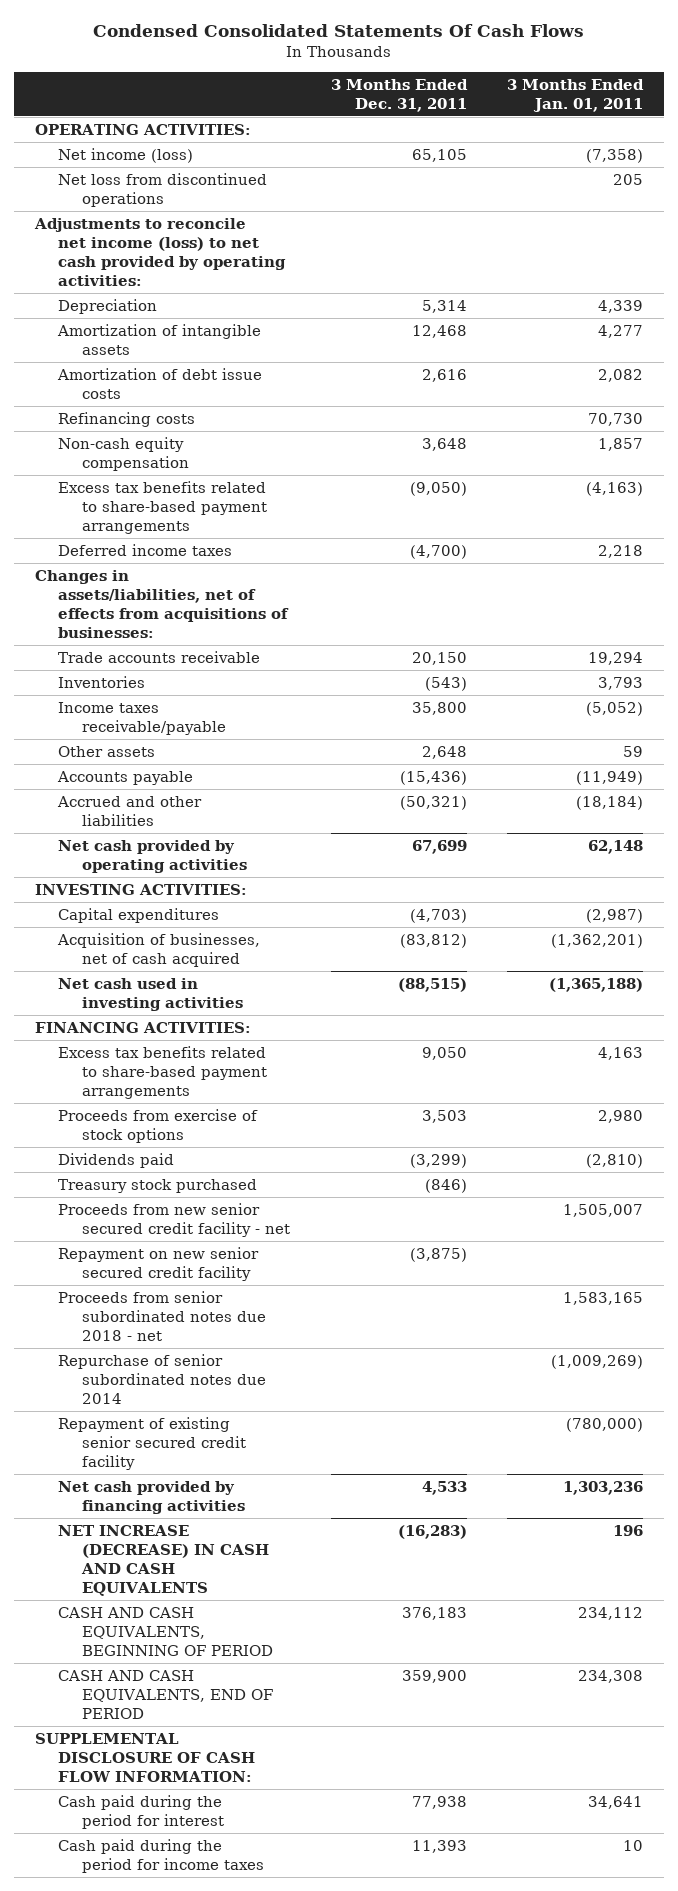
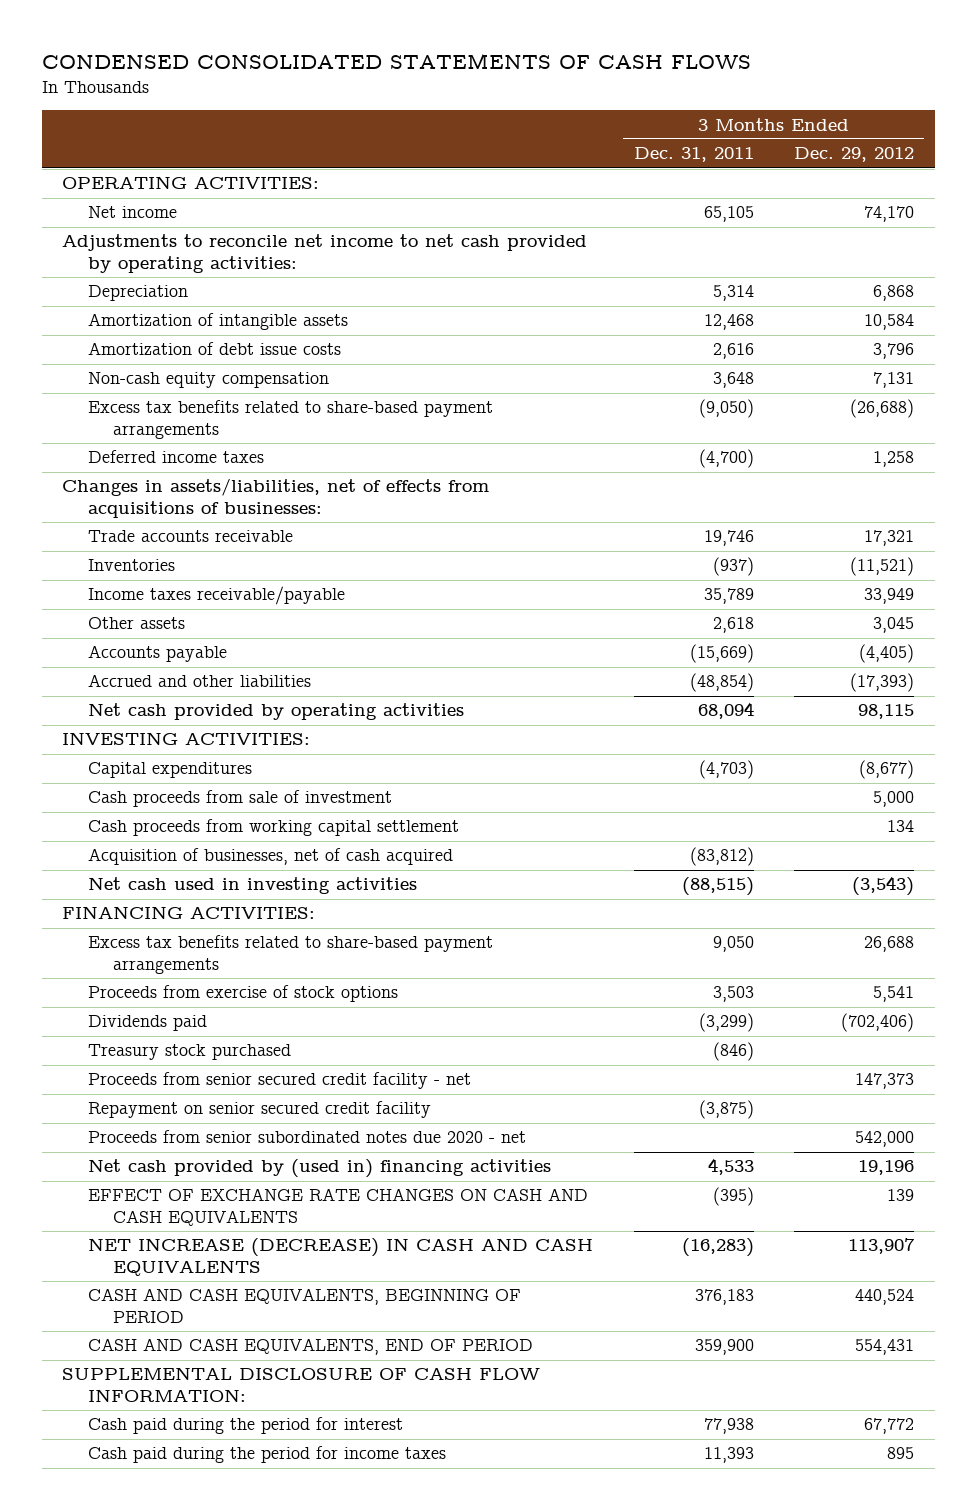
- Condensed Consolidated Statements Of Cash Flows
+ CONDENSED CONSOLIDATED STATEMENTS OF CASH FLOWS
- | 3 Months Ended Dec. 31, 2011 | 3 Months Ended Jan. 01, 2011
+ | 3 Months Ended Dec. 31, 2011 | 3 Months Ended Dec. 29, 2012
- Net income (loss) | 65,105 | (7,358)
- Net loss from discontinued operations | | 205
- Adjustments to reconcile net income (loss) to net cash provided by operating activities:
+ Net income | 65,105 | 74,170
+ Adjustments to reconcile net income to net cash provided by operating activities:
- Refinancing costs | | 70,730
- Trade accounts receivable | 20,150 | 19,294
- Inventories | (543) | 3,793
- Income taxes receivable/payable | 35,800 | (5,052)
- Other assets | 2,648 | 59
- Accounts payable | (15,436) | (11,949)
- Accrued and other liabilities | (50,321) | (18,184)
- Net cash provided by operating activities | 67,699 | 62,148
+ Trade accounts receivable | 19,746 | 17,321
+ Inventories | (937) | (11,521)
+ Income taxes receivable/payable | 35,789 | 33,949
+ Other assets | 2,618 | 3,045
+ Accounts payable | (15,669) | (4,405)
+ Accrued and other liabilities | (48,854) | (17,393)
+ Net cash provided by operating activities | 68,094 | 98,115
+ Cash proceeds from sale of investment | | 5,000
+ Cash proceeds from working capital settlement | | 134
- Proceeds from new senior secured credit facility - net | | 1,505,007
- Repayment on new senior secured credit facility | (3,875) |
- Proceeds from senior subordinated notes due 2018 - net | | 1,583,165
- Repurchase of senior subordinated notes due 2014 | | (1,009,269)
- Repayment of existing senior secured credit facility | | (780,000)
- Net cash provided by financing activities | 4,533 | 1,303,236
+ Proceeds from senior secured credit facility - net | | 147,373
+ Repayment on senior secured credit facility | (3,875) |
+ Proceeds from senior subordinated notes due 2020 - net | | 542,000
+ Net cash provided by (used in) financing activities | 4,533 | 19,196
+ EFFECT OF EXCHANGE RATE CHANGES ON CASH AND CASH EQUIVALENTS | (395) | 139

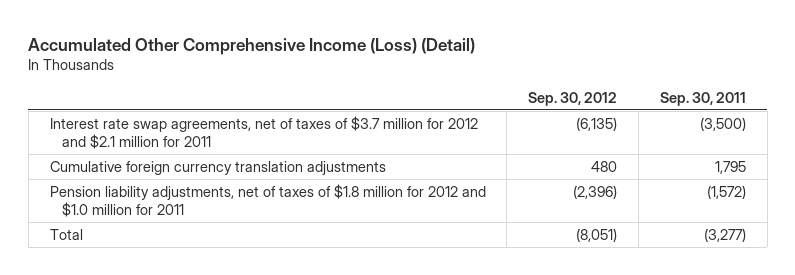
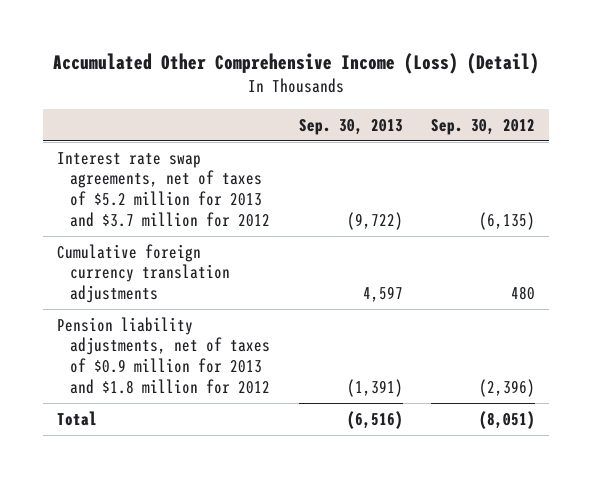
- | Sep. 30, 2012 | Sep. 30, 2011
+ | Sep. 30, 2013 | Sep. 30, 2012
- Interest rate swap agreements, net of taxes of $3.7 million for 2012 and $2.1 million for 2011 | (6,135) | (3,500)
+ Interest rate swap agreements, net of taxes of $5.2 million for 2013 and $3.7 million for 2012 | (9,722) | (6,135)
- Pension liability adjustments, net of taxes of $1.8 million for 2012 and $1.0 million for 2011 | (2,396) | (1,572)
+ Pension liability adjustments, net of taxes of $0.9 million for 2013 and $1.8 million for 2012 | (1,391) | (2,396)

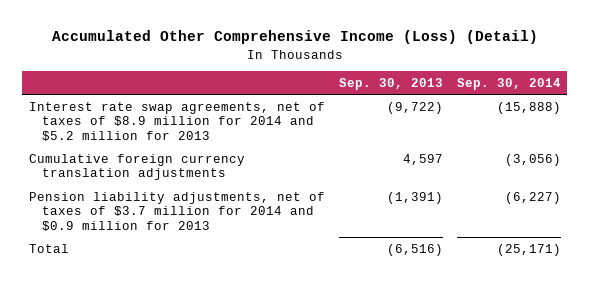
- | Sep. 30, 2013 | Sep. 30, 2012
+ | Sep. 30, 2013 | Sep. 30, 2014
- Interest rate swap agreements, net of taxes of $5.2 million for 2013 and $3.7 million for 2012 | (9,722) | (6,135)
+ Interest rate swap agreements, net of taxes of $8.9 million for 2014 and $5.2 million for 2013 | (9,722) | (15,888)
- Pension liability adjustments, net of taxes of $0.9 million for 2013 and $1.8 million for 2012 | (1,391) | (2,396)
+ Pension liability adjustments, net of taxes of $3.7 million for 2014 and $0.9 million for 2013 | (1,391) | (6,227)

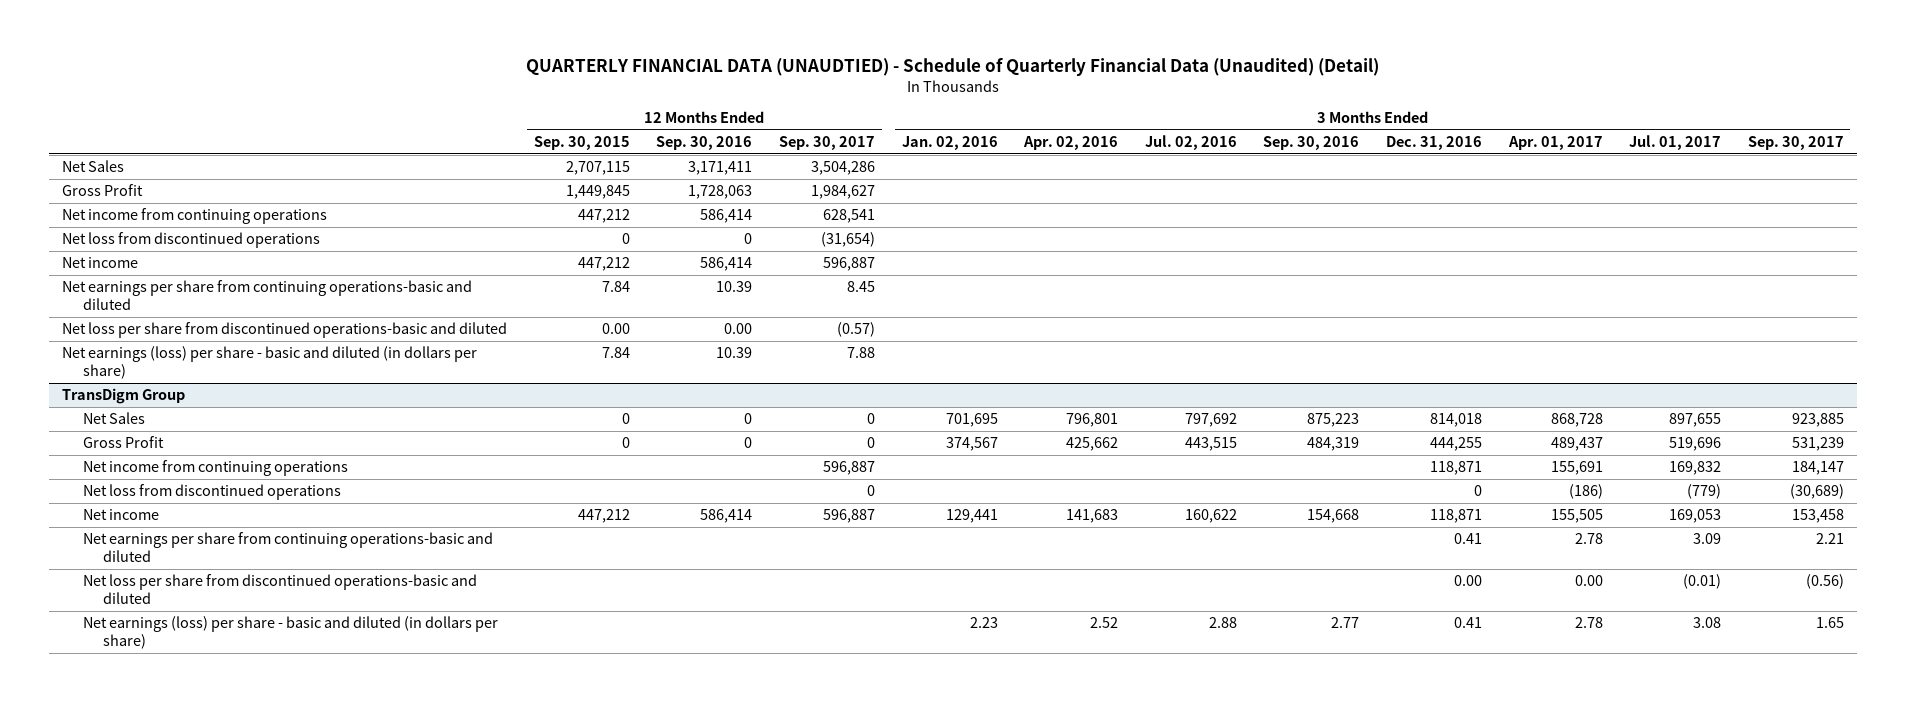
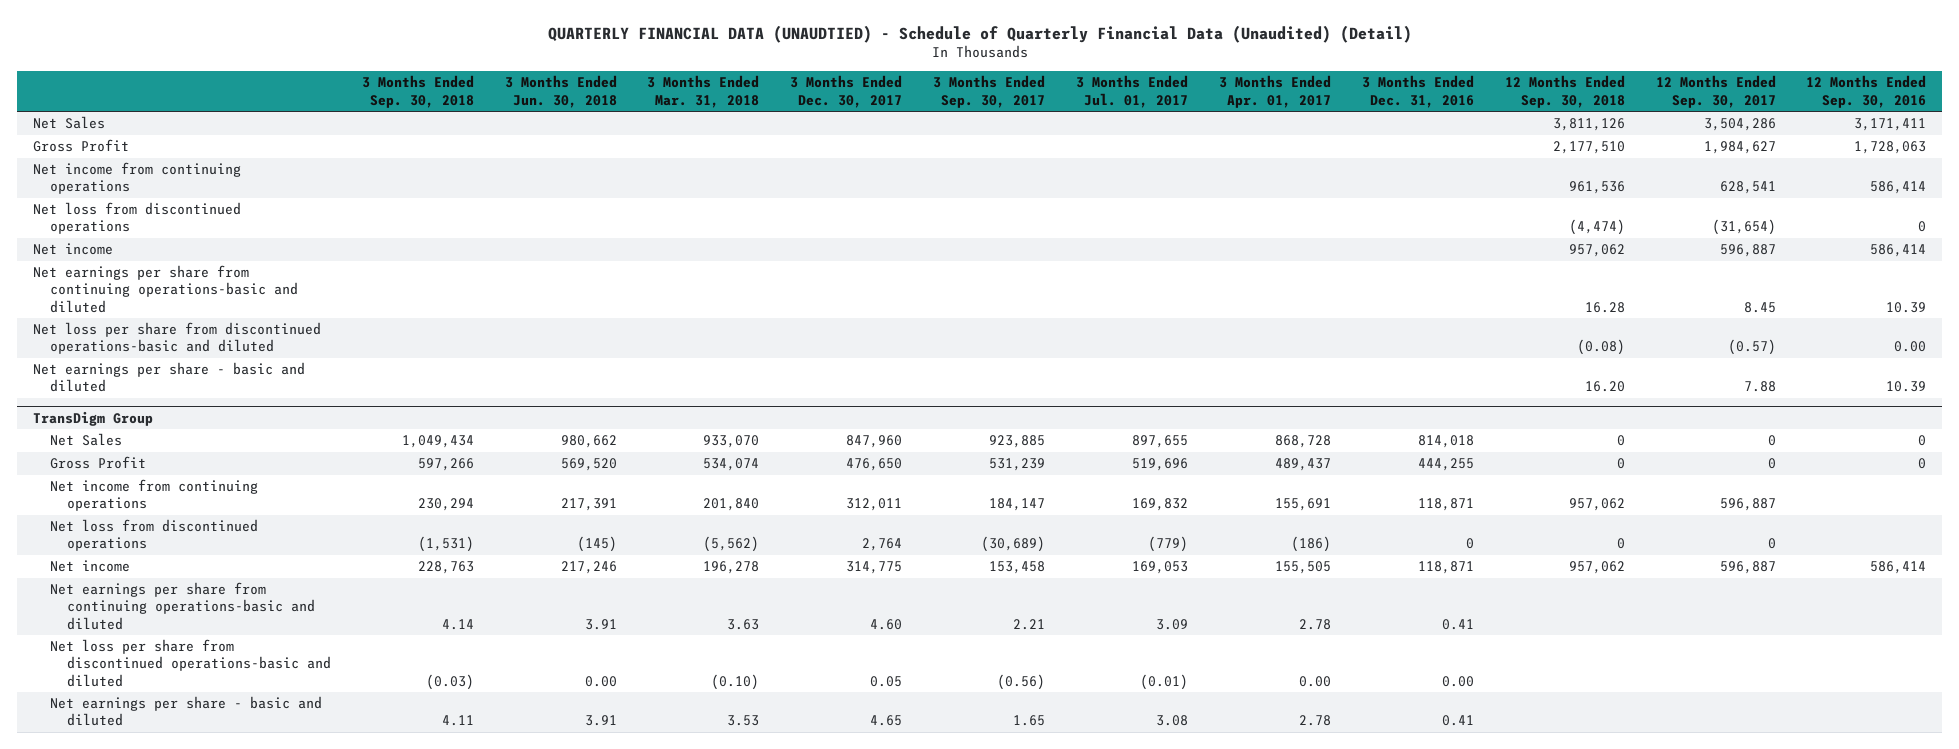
- | 12 Months Ended Sep. 30, 2015 | 12 Months Ended Sep. 30, 2016 | 12 Months Ended Sep. 30, 2017 | 3 Months Ended Jan. 02, 2016 | 3 Months Ended Apr. 02, 2016 | 3 Months Ended Jul. 02, 2016 | 3 Months Ended Sep. 30, 2016 | 3 Months Ended Dec. 31, 2016 | 3 Months Ended Apr. 01, 2017 | 3 Months Ended Jul. 01, 2017 | 3 Months Ended Sep. 30, 2017
+ | 3 Months Ended Sep. 30, 2018 | 3 Months Ended Jun. 30, 2018 | 3 Months Ended Mar. 31, 2018 | 3 Months Ended Dec. 30, 2017 | 3 Months Ended Sep. 30, 2017 | 3 Months Ended Jul. 01, 2017 | 3 Months Ended Apr. 01, 2017 | 3 Months Ended Dec. 31, 2016 | 12 Months Ended Sep. 30, 2018 | 12 Months Ended Sep. 30, 2017 | 12 Months Ended Sep. 30, 2016
- Net earnings (loss) per share - basic and diluted (in dollars per share) | 7.84 | 10.39 | 7.88 | | | | | | | |
+ Net earnings per share - basic and diluted | | | | | | | | | 16.20 | 7.88 | 10.39
@ TransDigm Group
- Net earnings (loss) per share - basic and diluted (in dollars per share) | | | | 2.23 | 2.52 | 2.88 | 2.77 | 0.41 | 2.78 | 3.08 | 1.65
+ Net earnings per share - basic and diluted | 4.11 | 3.91 | 3.53 | 4.65 | 1.65 | 3.08 | 2.78 | 0.41 | | |

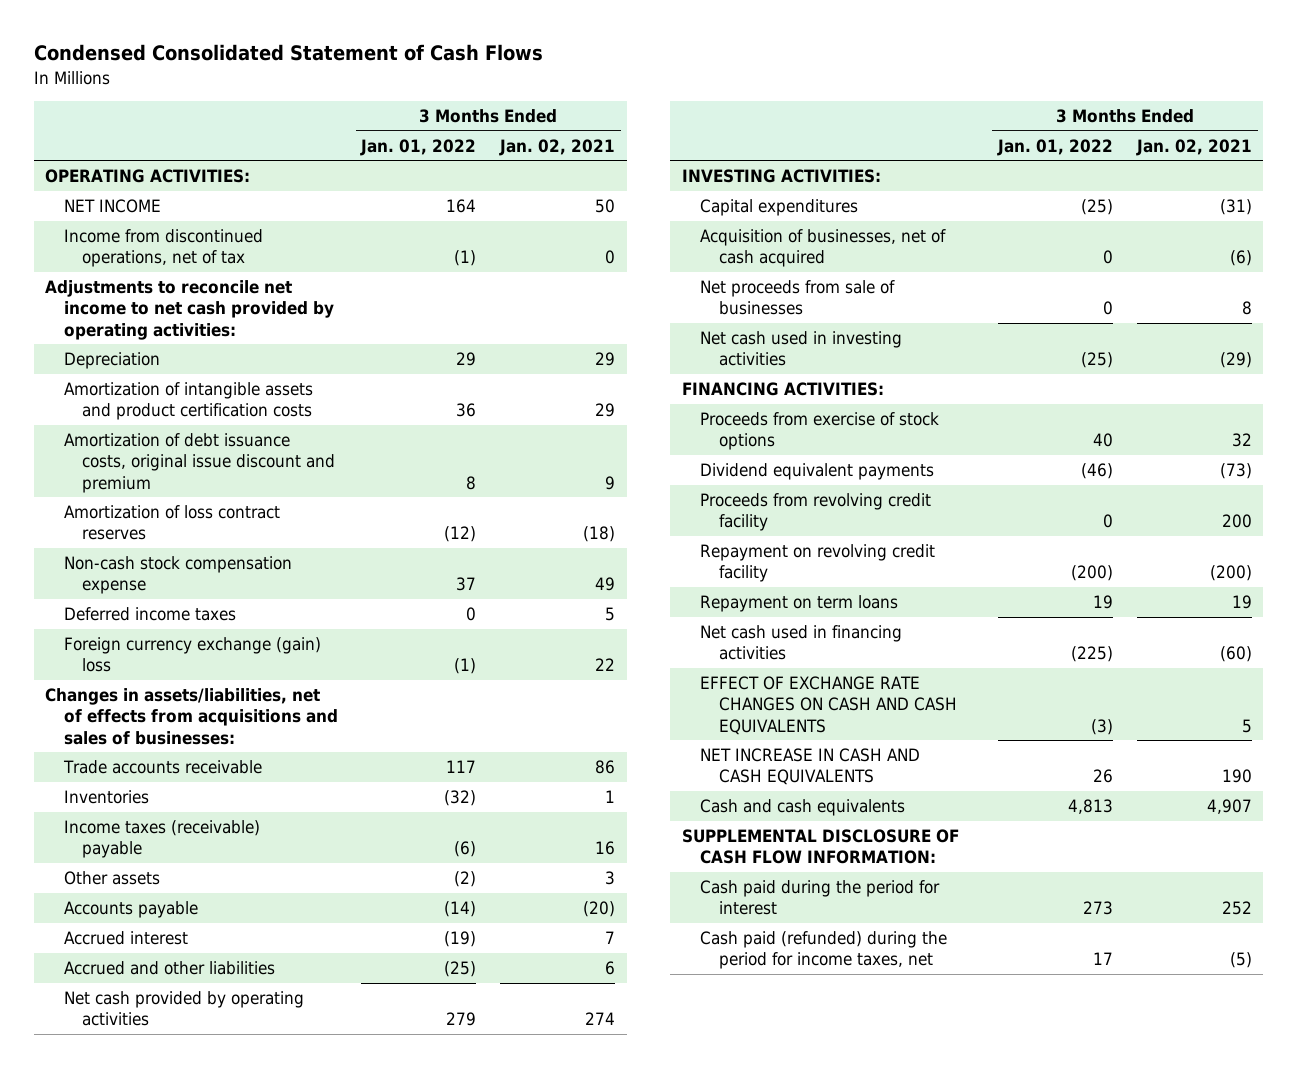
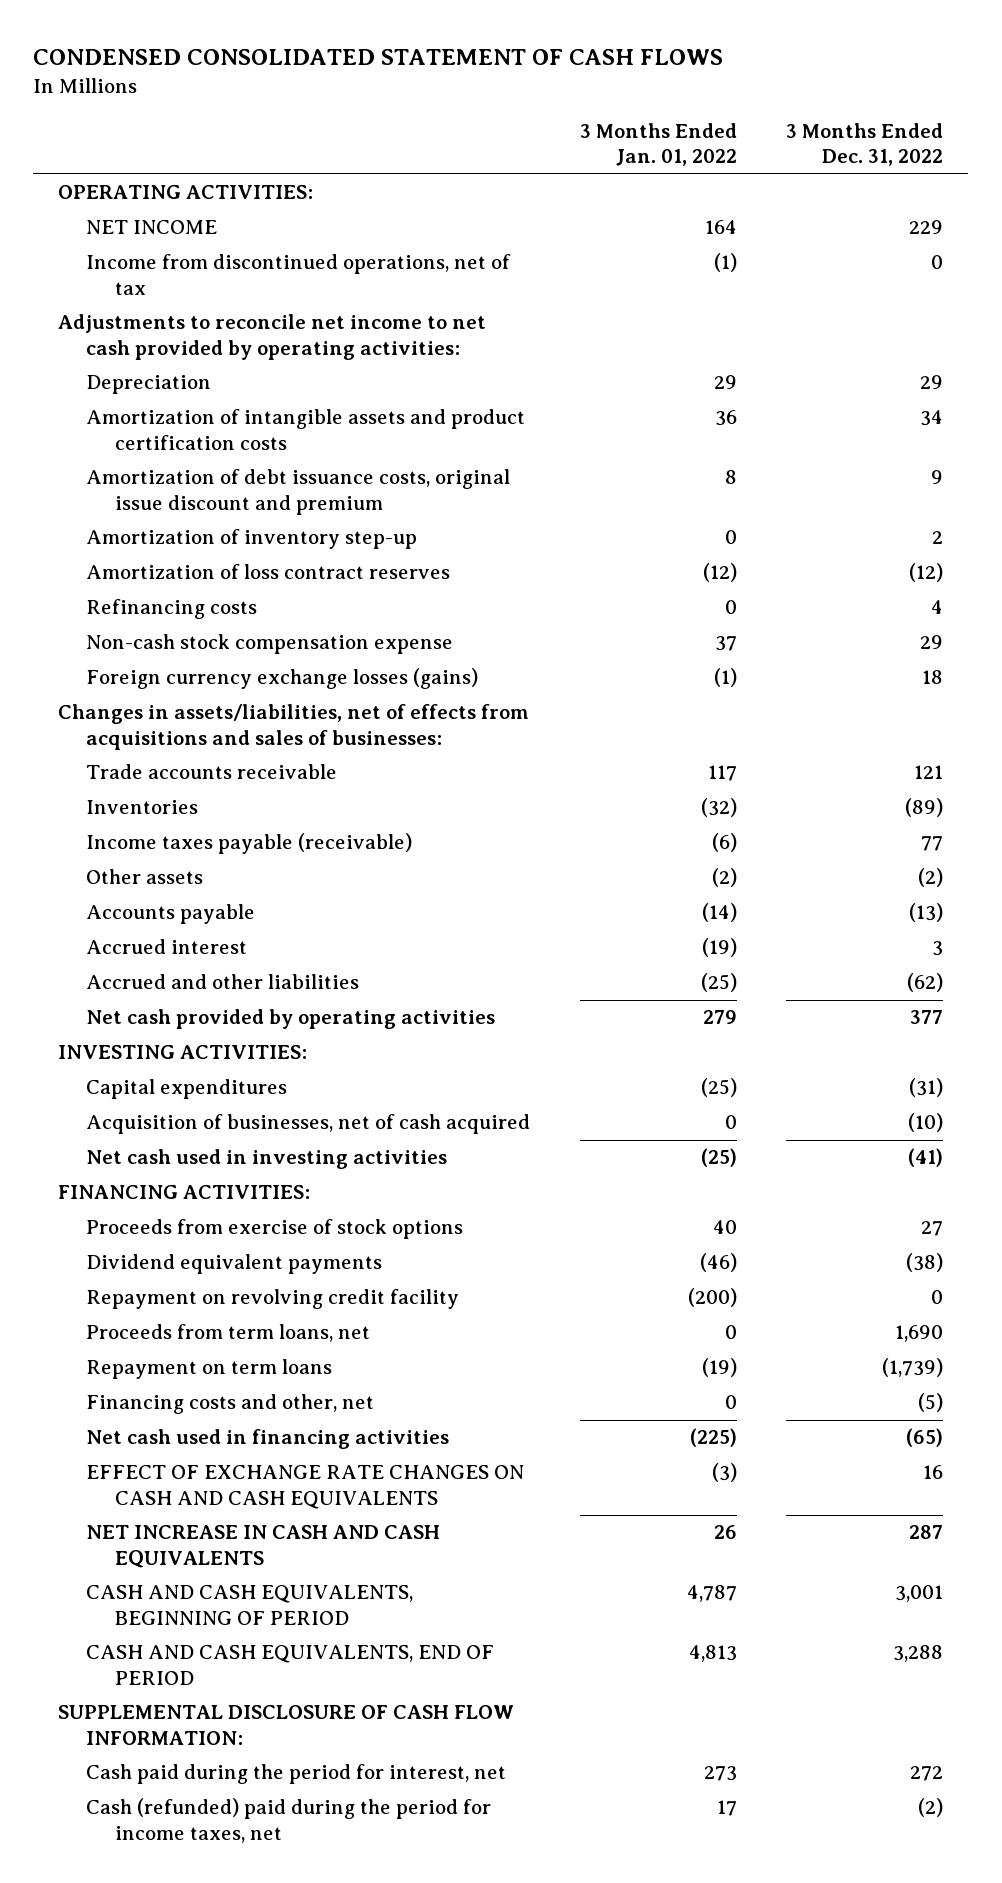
- Condensed Consolidated Statement of Cash Flows
+ CONDENSED CONSOLIDATED STATEMENT OF CASH FLOWS
- | 3 Months Ended Jan. 01, 2022 | 3 Months Ended Jan. 02, 2021
+ | 3 Months Ended Jan. 01, 2022 | 3 Months Ended Dec. 31, 2022
+ Amortization of inventory step-up | 0 | 2
+ Refinancing costs | 0 | 4
- Deferred income taxes | 0 | 5
- Foreign currency exchange (gain) loss | (1) | 22
+ Foreign currency exchange losses (gains) | (1) | 18
- Income taxes (receivable) payable | (6) | 16
+ Income taxes payable (receivable) | (6) | 77
- Net proceeds from sale of businesses | 0 | 8
- Proceeds from revolving credit facility | 0 | 200
- Repayment on term loans | 19 | 19
+ Proceeds from term loans, net | 0 | 1,690
+ Repayment on term loans | (19) | (1,739)
+ Financing costs and other, net | 0 | (5)
- Cash and cash equivalents | 4,813 | 4,907
+ CASH AND CASH EQUIVALENTS, BEGINNING OF PERIOD | 4,787 | 3,001
+ CASH AND CASH EQUIVALENTS, END OF PERIOD | 4,813 | 3,288
- Cash paid during the period for interest | 273 | 252
- Cash paid (refunded) during the period for income taxes, net | 17 | (5)
+ Cash paid during the period for interest, net | 273 | 272
+ Cash (refunded) paid during the period for income taxes, net | 17 | (2)

